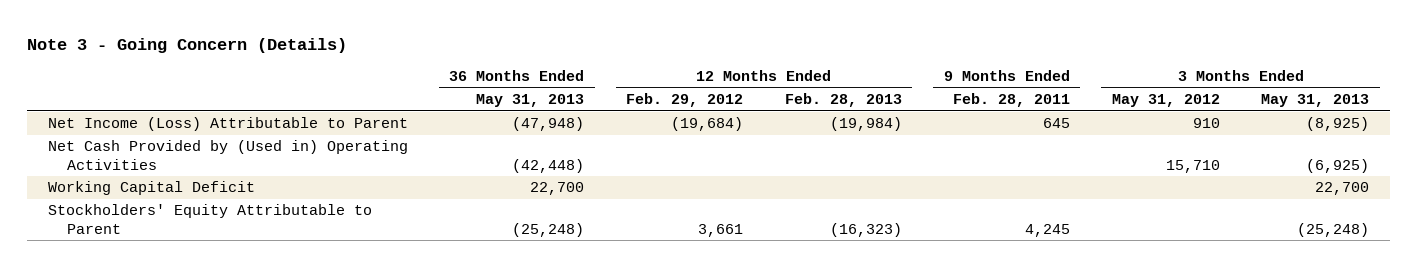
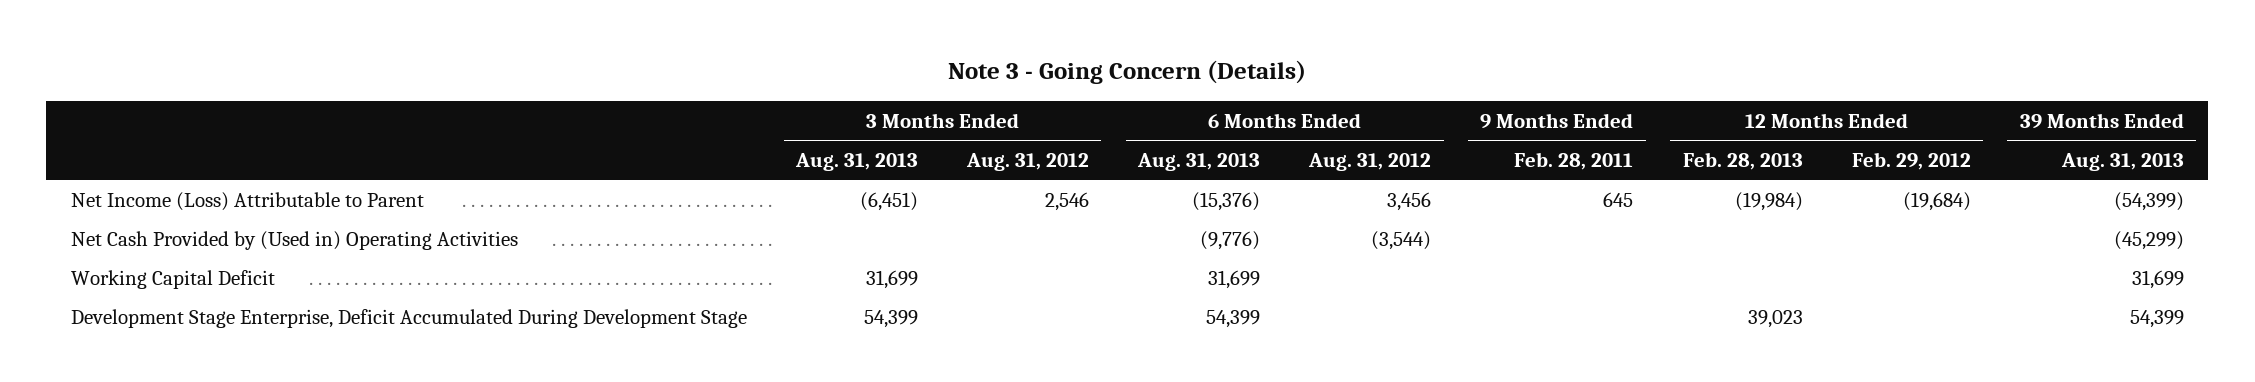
- | 36 Months Ended May 31, 2013 | 12 Months Ended Feb. 29, 2012 | 12 Months Ended Feb. 28, 2013 | 9 Months Ended Feb. 28, 2011 | 3 Months Ended May 31, 2012 | 3 Months Ended May 31, 2013
+ | 3 Months Ended Aug. 31, 2013 | 3 Months Ended Aug. 31, 2012 | 6 Months Ended Aug. 31, 2013 | 6 Months Ended Aug. 31, 2012 | 9 Months Ended Feb. 28, 2011 | 12 Months Ended Feb. 28, 2013 | 12 Months Ended Feb. 29, 2012 | 39 Months Ended Aug. 31, 2013
- Stockholders' Equity Attributable to Parent | (25,248) | 3,661 | (16,323) | 4,245 | | (25,248)
+ Development Stage Enterprise, Deficit Accumulated During Development Stage | 54,399 | | 54,399 | | | 39,023 | | 54,399

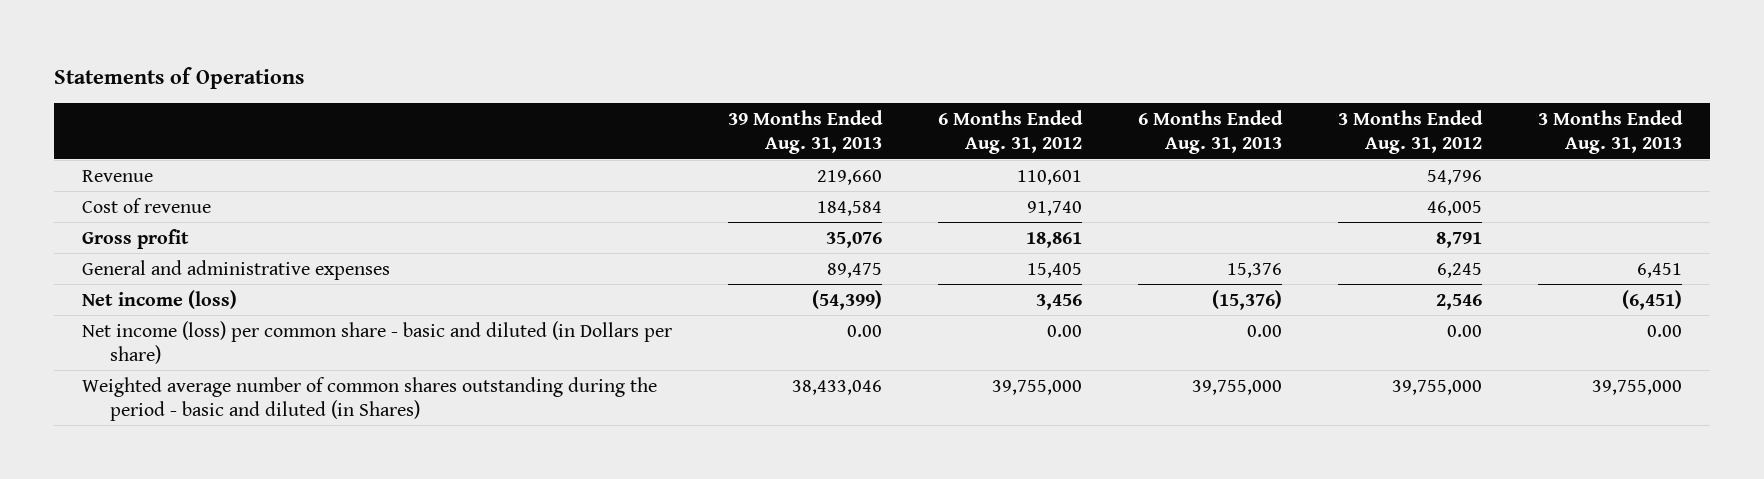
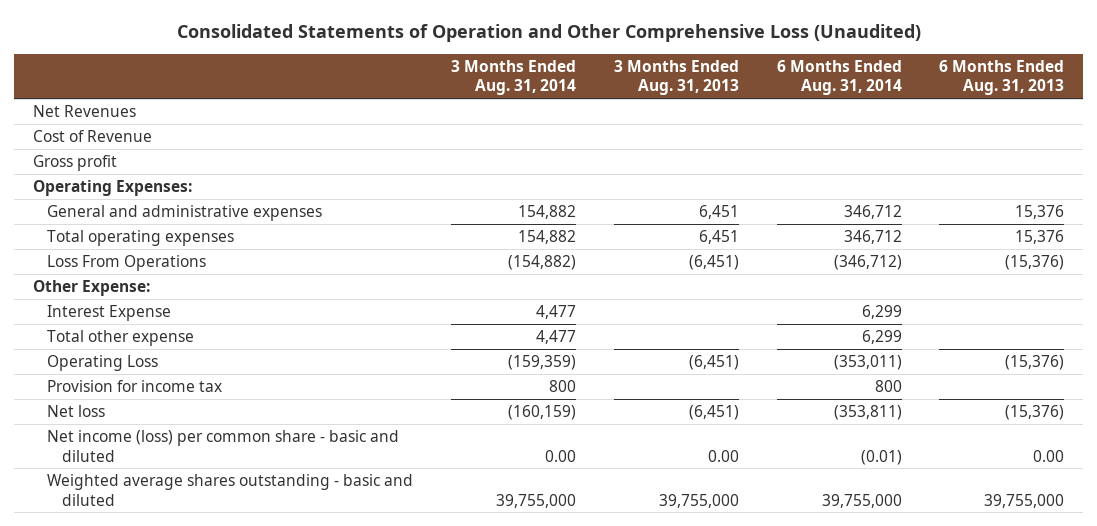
- Statements of Operations
+ Consolidated Statements of Operation and Other Comprehensive Loss (Unaudited)
- | 39 Months Ended Aug. 31, 2013 | 6 Months Ended Aug. 31, 2012 | 6 Months Ended Aug. 31, 2013 | 3 Months Ended Aug. 31, 2012 | 3 Months Ended Aug. 31, 2013
+ | 3 Months Ended Aug. 31, 2014 | 3 Months Ended Aug. 31, 2013 | 6 Months Ended Aug. 31, 2014 | 6 Months Ended Aug. 31, 2013
- Revenue | 219,660 | 110,601 | | 54,796 |
- Cost of revenue | 184,584 | 91,740 | | 46,005 |
+ Net Revenues
+ Cost of Revenue
+ Operating Expenses:
- Net income (loss) | (54,399) | 3,456 | (15,376) | 2,546 | (6,451)
- Net income (loss) per common share - basic and diluted (in Dollars per share) | 0.00 | 0.00 | 0.00 | 0.00 | 0.00
- Weighted average number of common shares outstanding during the period - basic and diluted (in Shares) | 38,433,046 | 39,755,000 | 39,755,000 | 39,755,000 | 39,755,000
+ Total operating expenses | 154,882 | 6,451 | 346,712 | 15,376
+ Loss From Operations | (154,882) | (6,451) | (346,712) | (15,376)
+ Other Expense:
+ Interest Expense | 4,477 | | 6,299 |
+ Total other expense | 4,477 | | 6,299 |
+ Operating Loss | (159,359) | (6,451) | (353,011) | (15,376)
+ Provision for income tax | 800 | | 800 |
+ Net loss | (160,159) | (6,451) | (353,811) | (15,376)
+ Net income (loss) per common share - basic and diluted | 0.00 | 0.00 | (0.01) | 0.00
+ Weighted average shares outstanding - basic and diluted | 39,755,000 | 39,755,000 | 39,755,000 | 39,755,000

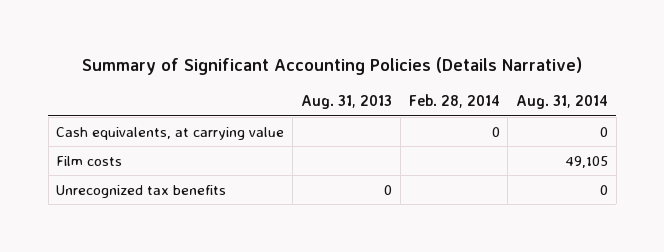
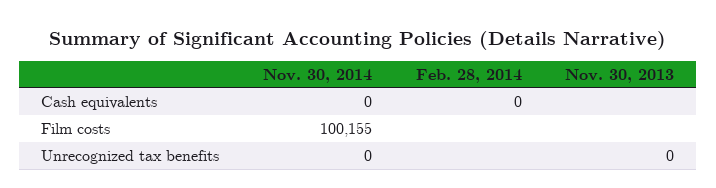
- | Aug. 31, 2013 | Feb. 28, 2014 | Aug. 31, 2014
+ | Nov. 30, 2014 | Feb. 28, 2014 | Nov. 30, 2013
- Cash equivalents, at carrying value | | 0 | 0
+ Cash equivalents | 0 | 0 |

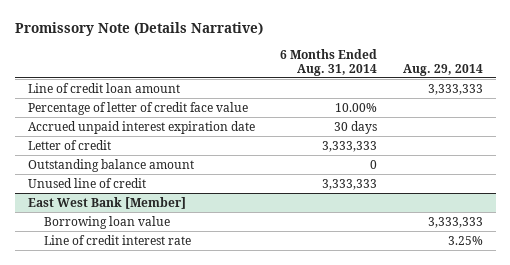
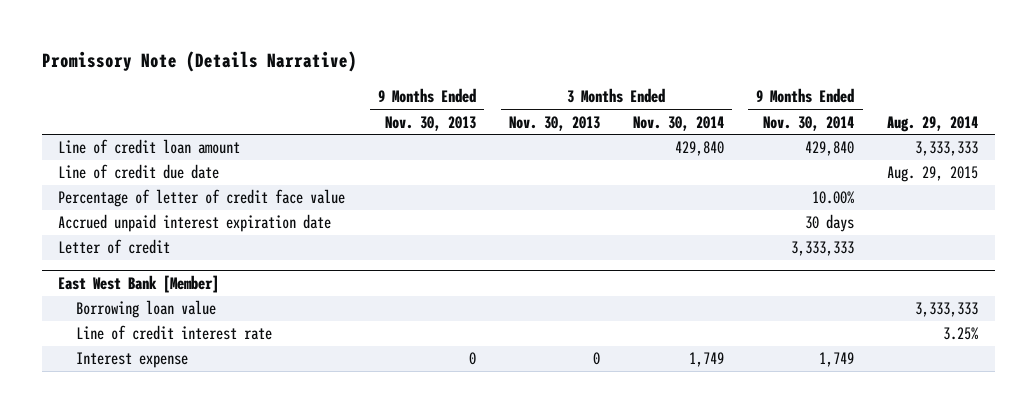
- | 6 Months Ended Aug. 31, 2014 | Aug. 29, 2014
+ | 9 Months Ended Nov. 30, 2013 | 3 Months Ended Nov. 30, 2013 | 3 Months Ended Nov. 30, 2014 | 9 Months Ended Nov. 30, 2014 | Aug. 29, 2014
+ Line of credit due date | | | | | Aug. 29, 2015
- Outstanding balance amount | 0 |
- Unused line of credit | 3,333,333 |
@ East West Bank [Member]
+ Interest expense | 0 | 0 | 1,749 | 1,749 |

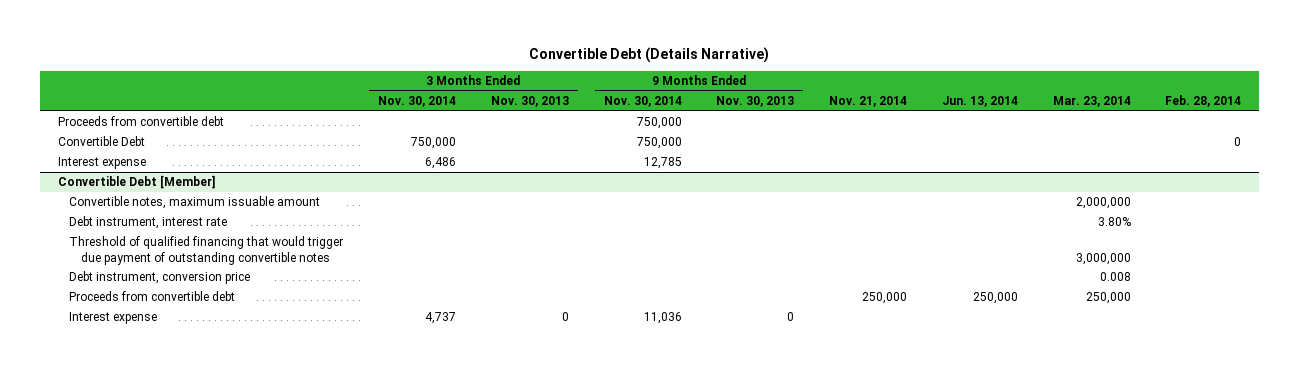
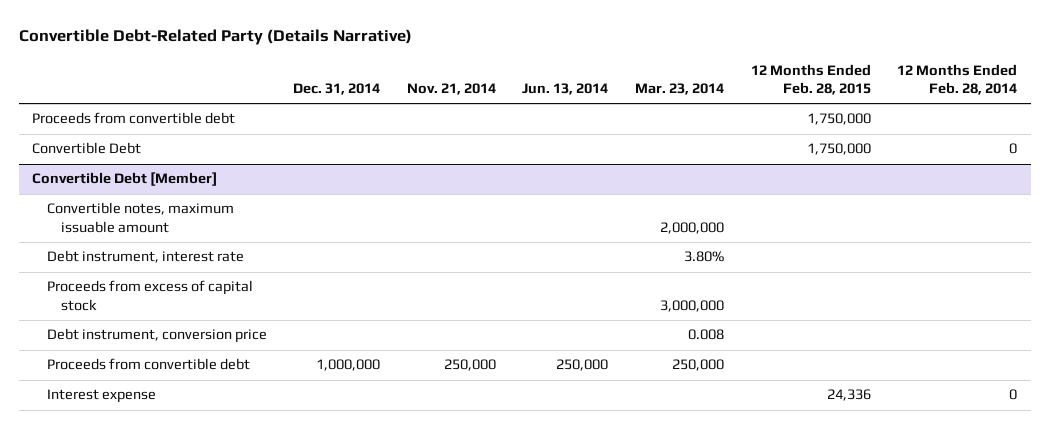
- Convertible Debt (Details Narrative)
+ Convertible Debt-Related Party (Details Narrative)
- | 3 Months Ended Nov. 30, 2014 | 3 Months Ended Nov. 30, 2013 | 9 Months Ended Nov. 30, 2014 | 9 Months Ended Nov. 30, 2013 | Nov. 21, 2014 | Jun. 13, 2014 | Mar. 23, 2014 | Feb. 28, 2014
+ | Dec. 31, 2014 | Nov. 21, 2014 | Jun. 13, 2014 | Mar. 23, 2014 | 12 Months Ended Feb. 28, 2015 | 12 Months Ended Feb. 28, 2014
- Interest expense | 6,486 | | 12,785 | | | | |
@ Convertible Debt [Member]
- Threshold of qualified financing that would trigger due payment of outstanding convertible notes | | | | | | | 3,000,000 |
+ Proceeds from excess of capital stock | | | | 3,000,000 | |

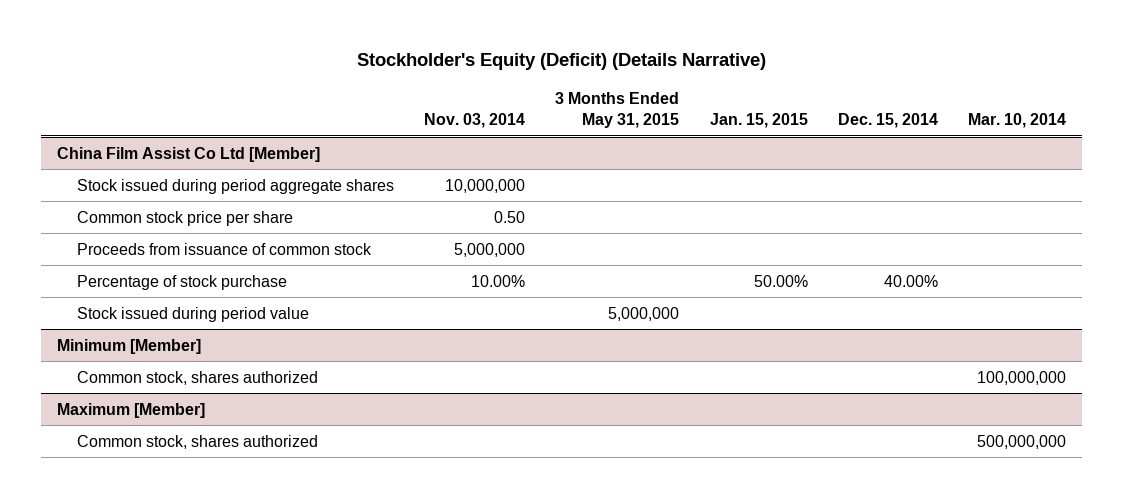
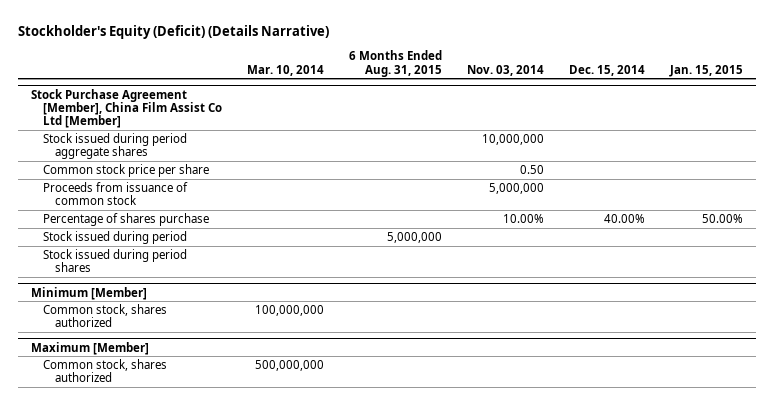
- | Nov. 03, 2014 | 3 Months Ended May 31, 2015 | Jan. 15, 2015 | Dec. 15, 2014 | Mar. 10, 2014
+ | Mar. 10, 2014 | 6 Months Ended Aug. 31, 2015 | Nov. 03, 2014 | Dec. 15, 2014 | Jan. 15, 2015
- China Film Assist Co Ltd [Member]
+ Stock Purchase Agreement [Member], China Film Assist Co Ltd [Member]
- Percentage of stock purchase | 10.00% | | 50.00% | 40.00% |
- Stock issued during period value | | 5,000,000 | | |
+ Percentage of shares purchase | | | 10.00% | 40.00% | 50.00%
+ Stock issued during period | | 5,000,000 | | |
+ Stock issued during period shares

